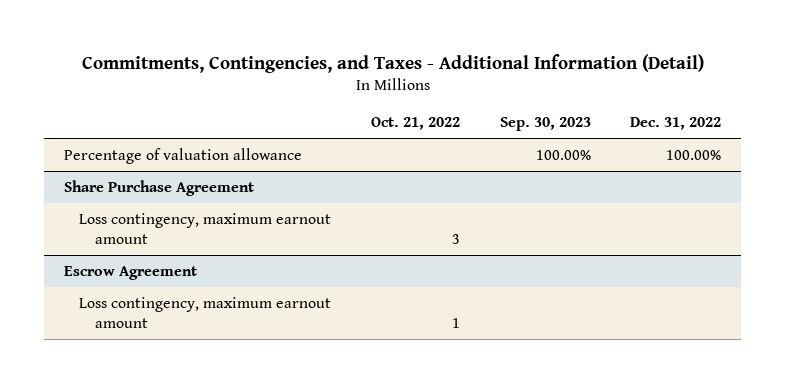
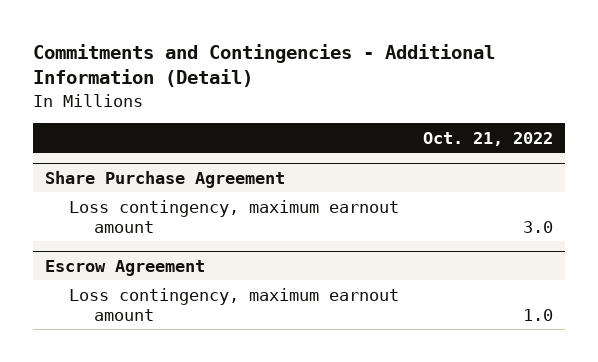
- Commitments, Contingencies, and Taxes - Additional Information (Detail)
+ Commitments and Contingencies - Additional Information (Detail)
- | Oct. 21, 2022 | Sep. 30, 2023 | Dec. 31, 2022
+ | Oct. 21, 2022
- Percentage of valuation allowance | | 100.00% | 100.00%
@ Share Purchase Agreement
- Loss contingency, maximum earnout amount | 3 | |
+ Loss contingency, maximum earnout amount | 3.0
@ Escrow Agreement
- Loss contingency, maximum earnout amount | 1 | |
+ Loss contingency, maximum earnout amount | 1.0

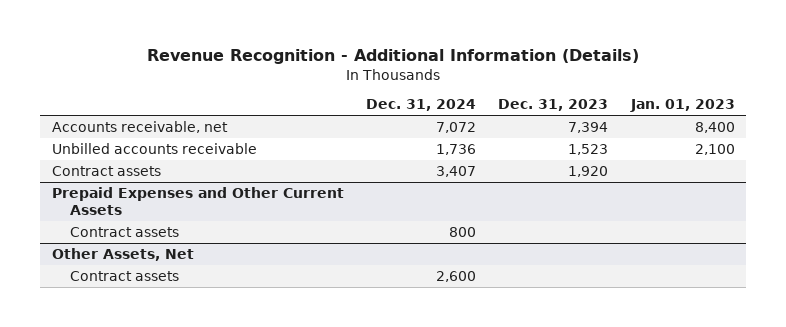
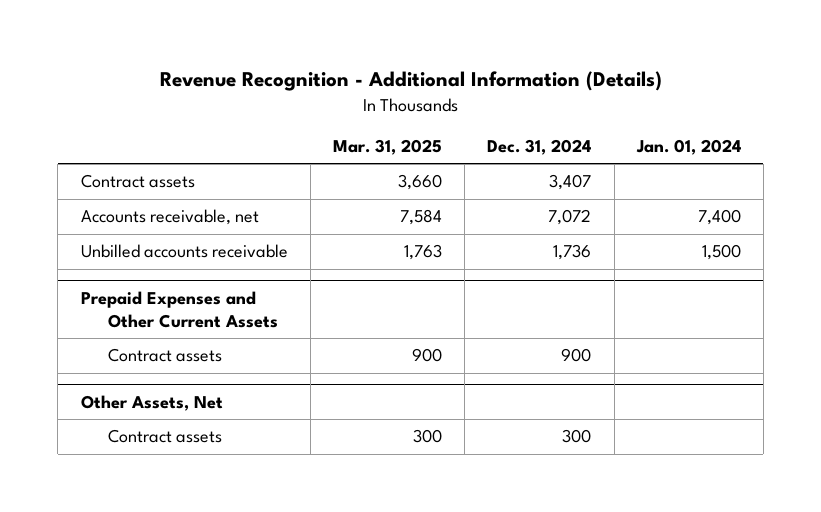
- | Dec. 31, 2024 | Dec. 31, 2023 | Jan. 01, 2023
+ | Mar. 31, 2025 | Dec. 31, 2024 | Jan. 01, 2024
moved up: Contract assets | 3,660 | 3,407 |
@ Prepaid Expenses and Other Current Assets
- Contract assets | 800 | |
+ Contract assets | 900 | 900 |
@ Other Assets, Net
- Contract assets | 2,600 | |
+ Contract assets | 300 | 300 |

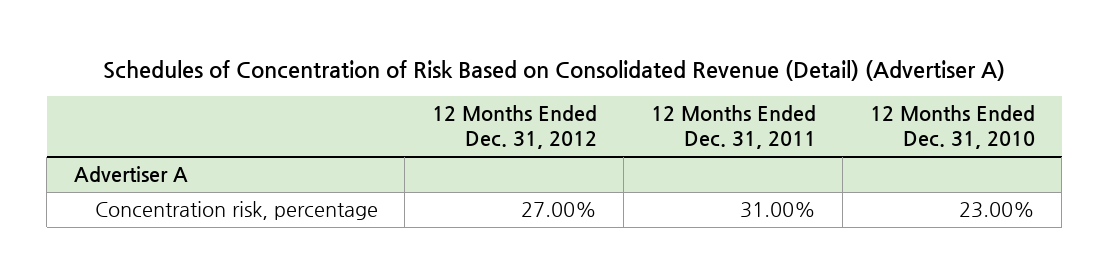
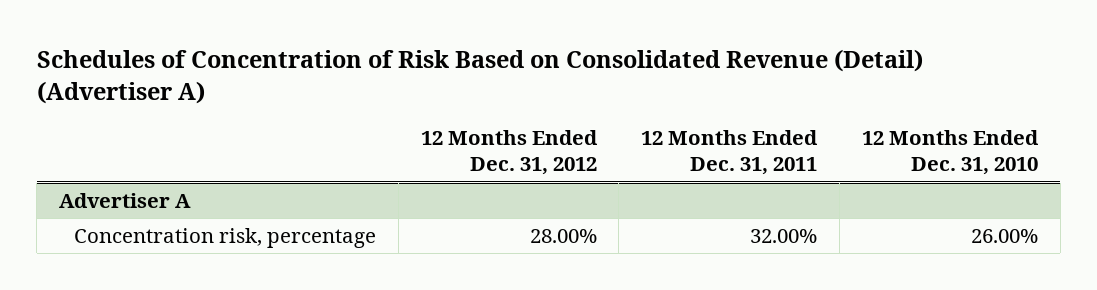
@ Advertiser A
- Concentration risk, percentage | 27.00% | 31.00% | 23.00%
+ Concentration risk, percentage | 28.00% | 32.00% | 26.00%

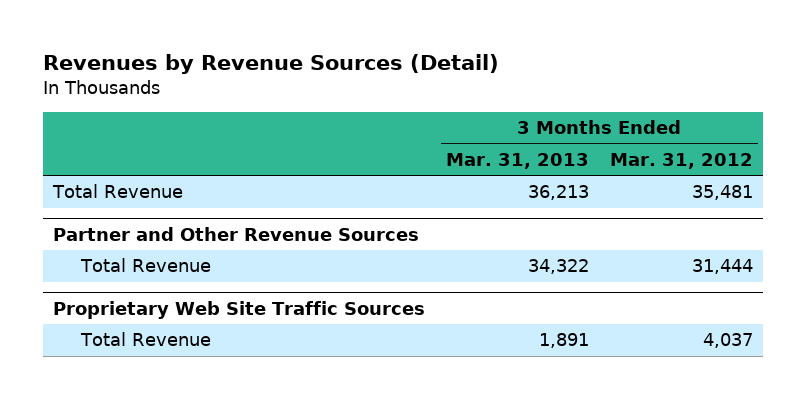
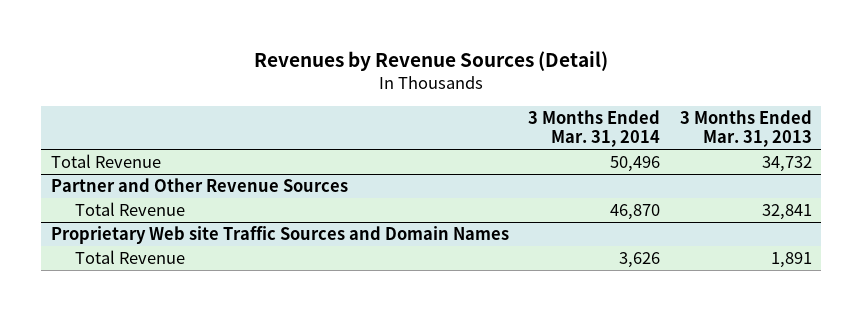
- | 3 Months Ended Mar. 31, 2013 | 3 Months Ended Mar. 31, 2012
+ | 3 Months Ended Mar. 31, 2014 | 3 Months Ended Mar. 31, 2013
- Total Revenue | 36,213 | 35,481
+ Total Revenue | 50,496 | 34,732
@ Partner and Other Revenue Sources
- Total Revenue | 34,322 | 31,444
- Proprietary Web Site Traffic Sources
@ Partner and Other Revenue Sources
+ Total Revenue | 46,870 | 32,841
+ Proprietary Web site Traffic Sources and Domain Names

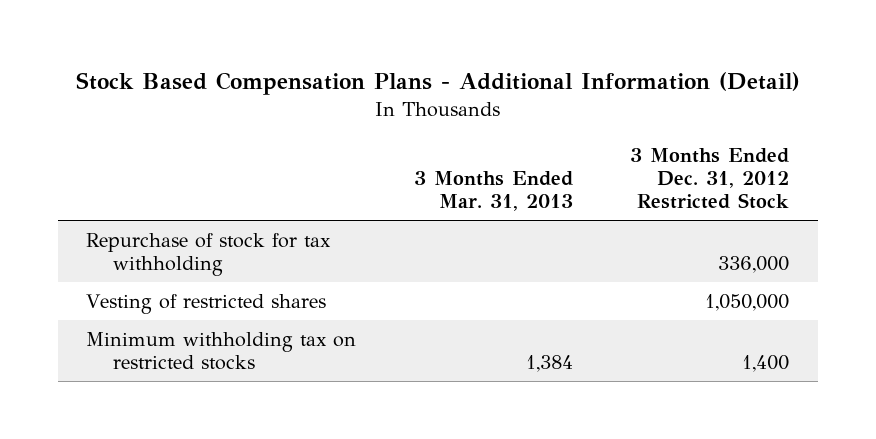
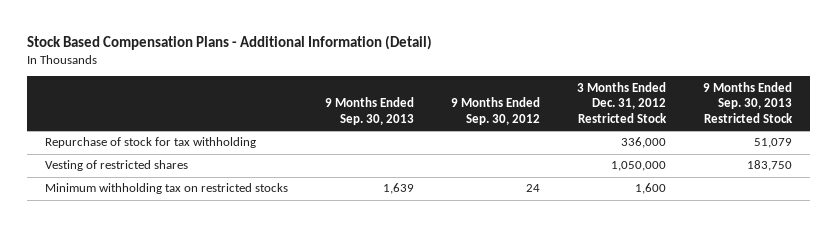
- | 3 Months Ended Mar. 31, 2013 | 3 Months Ended Dec. 31, 2012 Restricted Stock
+ | 9 Months Ended Sep. 30, 2013 | 9 Months Ended Sep. 30, 2012 | 3 Months Ended Dec. 31, 2012 Restricted Stock | 9 Months Ended Sep. 30, 2013 Restricted Stock
- Minimum withholding tax on restricted stocks | 1,384 | 1,400
+ Minimum withholding tax on restricted stocks | 1,639 | 24 | 1,600 |

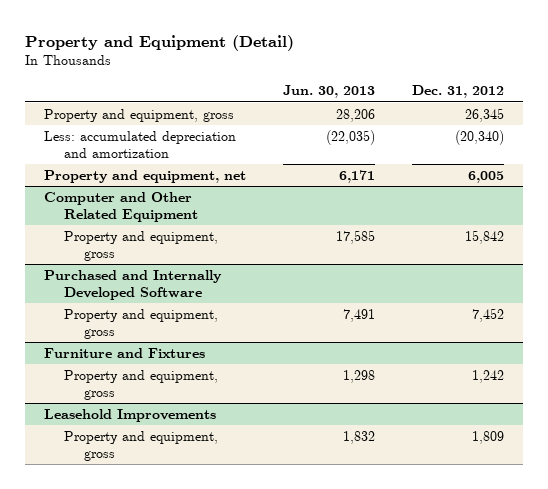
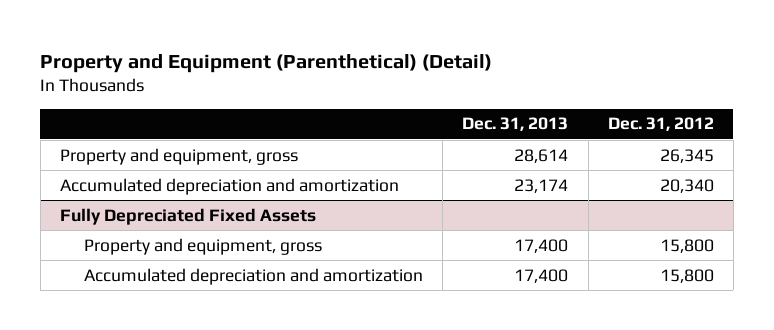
- Property and Equipment (Detail)
+ Property and Equipment (Parenthetical) (Detail)
- | Jun. 30, 2013 | Dec. 31, 2012
+ | Dec. 31, 2013 | Dec. 31, 2012
- Less: accumulated depreciation and amortization | (22,035) | (20,340)
- Property and equipment, net | 6,171 | 6,005
- Computer and Other Related Equipment
- Property and equipment, gross | 17,585 | 15,842
- Purchased and Internally Developed Software
- Property and equipment, gross | 7,491 | 7,452
- Furniture and Fixtures
- Property and equipment, gross | 1,298 | 1,242
- Leasehold Improvements
- Property and equipment, gross | 1,832 | 1,809
+ Accumulated depreciation and amortization | 23,174 | 20,340
+ Fully Depreciated Fixed Assets
+ Property and equipment, gross | 17,400 | 15,800
+ Accumulated depreciation and amortization | 17,400 | 15,800

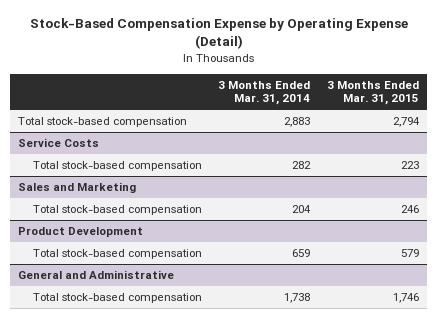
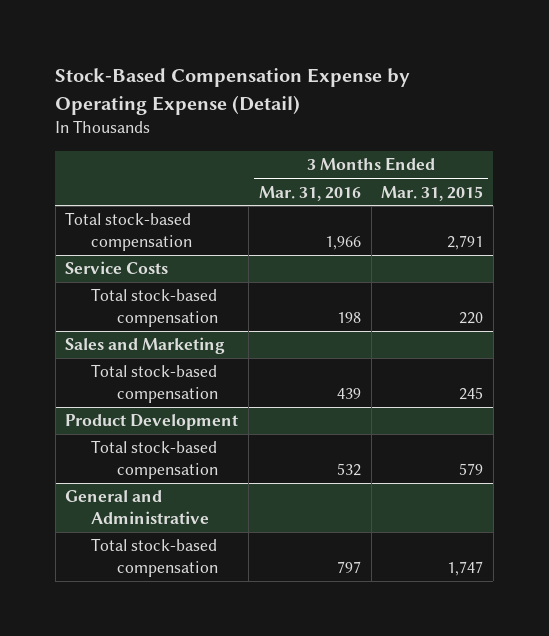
- | 3 Months Ended Mar. 31, 2014 | 3 Months Ended Mar. 31, 2015
+ | 3 Months Ended Mar. 31, 2016 | 3 Months Ended Mar. 31, 2015
- Total stock-based compensation | 2,883 | 2,794
+ Total stock-based compensation | 1,966 | 2,791
@ Service Costs
- Total stock-based compensation | 282 | 223
+ Total stock-based compensation | 198 | 220
@ Sales and Marketing
- Total stock-based compensation | 204 | 246
+ Total stock-based compensation | 439 | 245
@ General and Administrative
- Total stock-based compensation | 1,738 | 1,746
+ Total stock-based compensation | 797 | 1,747

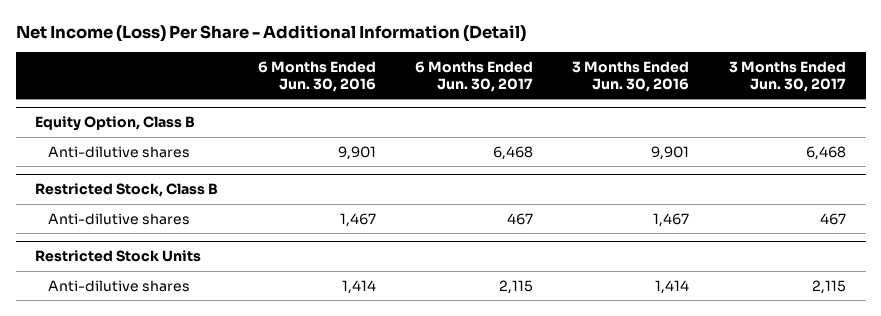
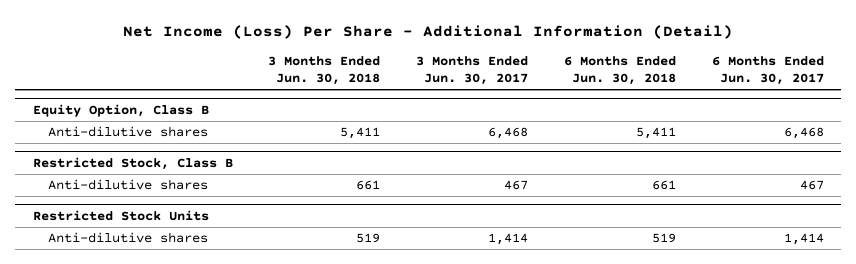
- | 6 Months Ended Jun. 30, 2016 | 6 Months Ended Jun. 30, 2017 | 3 Months Ended Jun. 30, 2016 | 3 Months Ended Jun. 30, 2017
+ | 3 Months Ended Jun. 30, 2018 | 3 Months Ended Jun. 30, 2017 | 6 Months Ended Jun. 30, 2018 | 6 Months Ended Jun. 30, 2017
@ Restricted Stock Units
- Anti-dilutive shares | 1,414 | 2,115 | 1,414 | 2,115
+ Anti-dilutive shares | 519 | 1,414 | 519 | 1,414

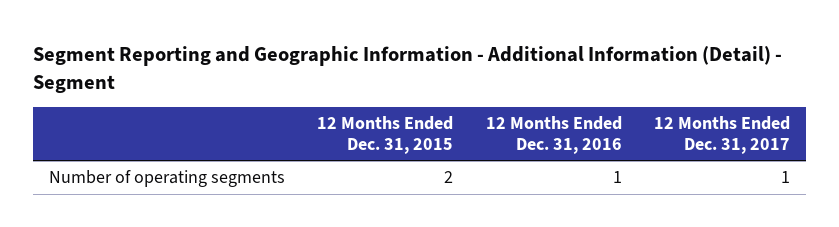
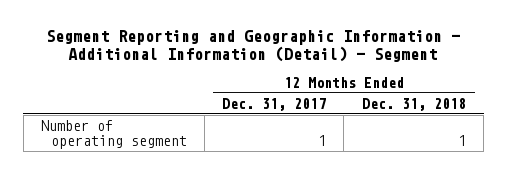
- | 12 Months Ended Dec. 31, 2015 | 12 Months Ended Dec. 31, 2016 | 12 Months Ended Dec. 31, 2017
+ | 12 Months Ended Dec. 31, 2017 | 12 Months Ended Dec. 31, 2018
- Number of operating segments | 2 | 1 | 1
+ Number of operating segment | 1 | 1

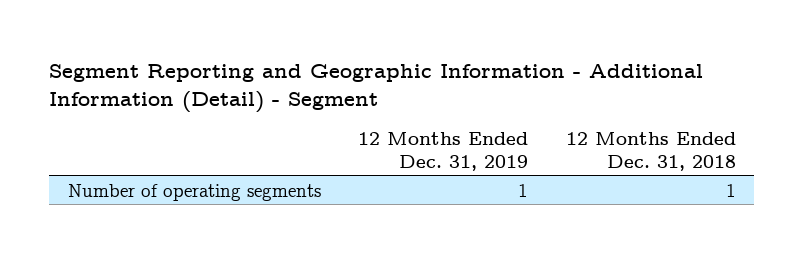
- | 12 Months Ended Dec. 31, 2017 | 12 Months Ended Dec. 31, 2018
+ | 12 Months Ended Dec. 31, 2019 | 12 Months Ended Dec. 31, 2018
- Number of operating segment | 1 | 1
+ Number of operating segments | 1 | 1

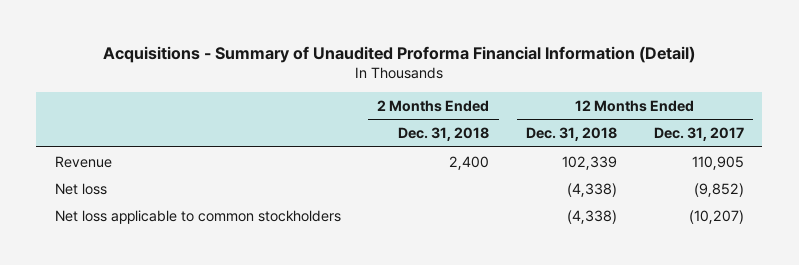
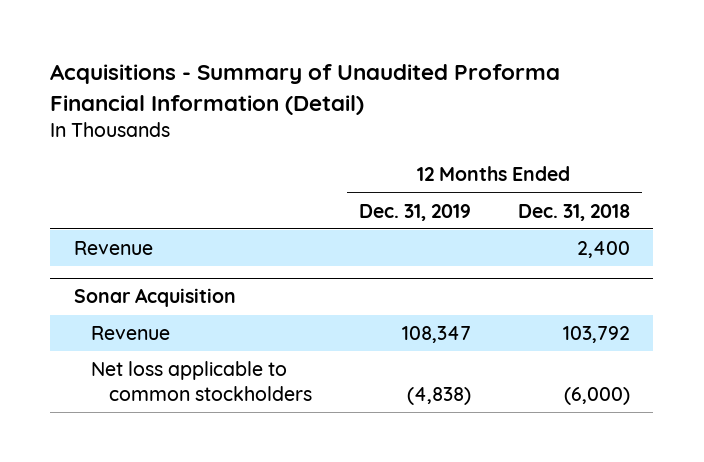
- | 2 Months Ended Dec. 31, 2018 | 12 Months Ended Dec. 31, 2018 | 12 Months Ended Dec. 31, 2017
+ | 12 Months Ended Dec. 31, 2019 | 12 Months Ended Dec. 31, 2018
- Revenue | 2,400 | 102,339 | 110,905
- Net loss | | (4,338) | (9,852)
- Net loss applicable to common stockholders | | (4,338) | (10,207)
+ Revenue | | 2,400
+ Sonar Acquisition
+ Revenue | 108,347 | 103,792
+ Net loss applicable to common stockholders | (4,838) | (6,000)

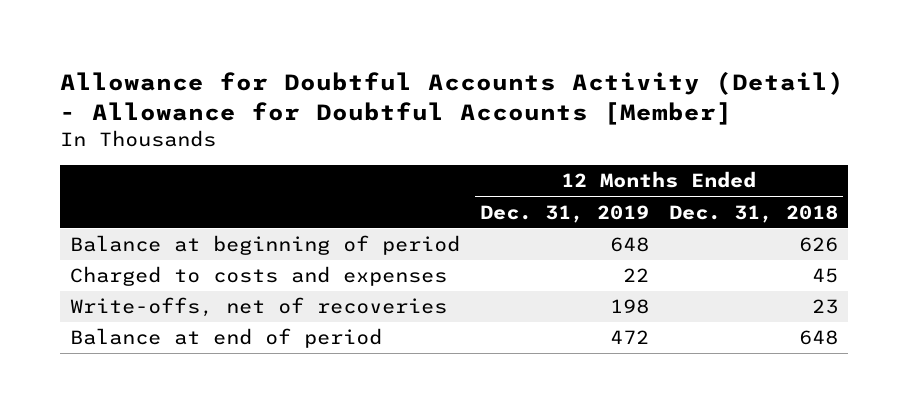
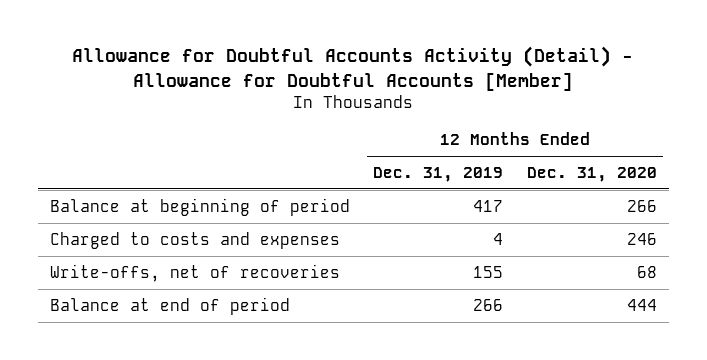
- | 12 Months Ended Dec. 31, 2019 | 12 Months Ended Dec. 31, 2018
+ | 12 Months Ended Dec. 31, 2019 | 12 Months Ended Dec. 31, 2020
- Balance at beginning of period | 648 | 626
- Charged to costs and expenses | 22 | 45
- Write-offs, net of recoveries | 198 | 23
- Balance at end of period | 472 | 648
+ Balance at beginning of period | 417 | 266
+ Charged to costs and expenses | 4 | 246
+ Write-offs, net of recoveries | 155 | 68
+ Balance at end of period | 266 | 444

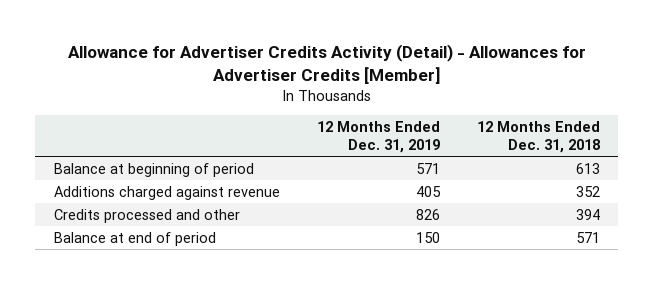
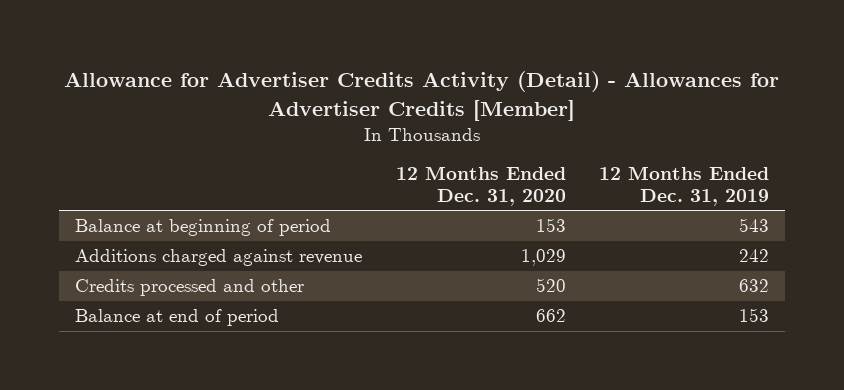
- | 12 Months Ended Dec. 31, 2019 | 12 Months Ended Dec. 31, 2018
+ | 12 Months Ended Dec. 31, 2020 | 12 Months Ended Dec. 31, 2019
- Balance at beginning of period | 571 | 613
- Additions charged against revenue | 405 | 352
- Credits processed and other | 826 | 394
- Balance at end of period | 150 | 571
+ Balance at beginning of period | 153 | 543
+ Additions charged against revenue | 1,029 | 242
+ Credits processed and other | 520 | 632
+ Balance at end of period | 662 | 153

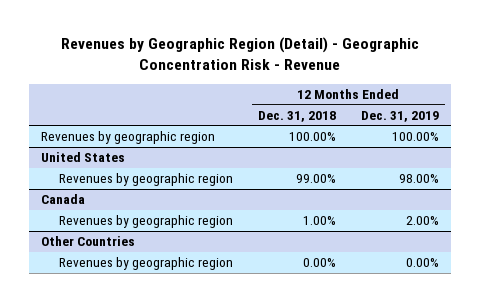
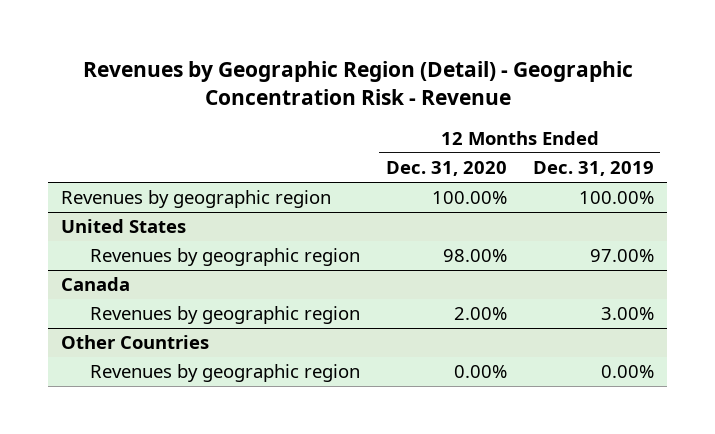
- | 12 Months Ended Dec. 31, 2018 | 12 Months Ended Dec. 31, 2019
+ | 12 Months Ended Dec. 31, 2020 | 12 Months Ended Dec. 31, 2019
@ United States
- Revenues by geographic region | 99.00% | 98.00%
+ Revenues by geographic region | 98.00% | 97.00%
@ Canada
- Revenues by geographic region | 1.00% | 2.00%
+ Revenues by geographic region | 2.00% | 3.00%

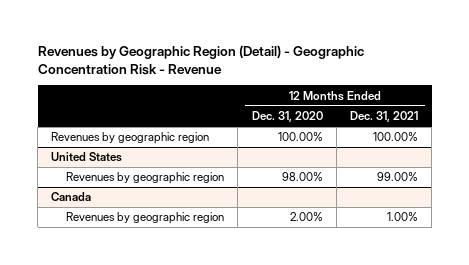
- | 12 Months Ended Dec. 31, 2020 | 12 Months Ended Dec. 31, 2019
+ | 12 Months Ended Dec. 31, 2020 | 12 Months Ended Dec. 31, 2021
- Other Countries
- Revenues by geographic region | 0.00% | 0.00%

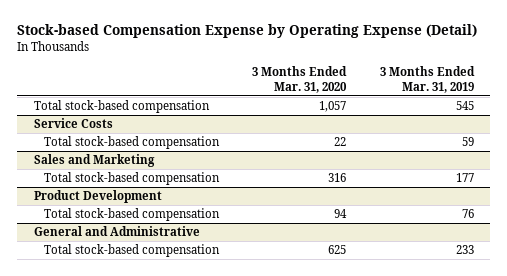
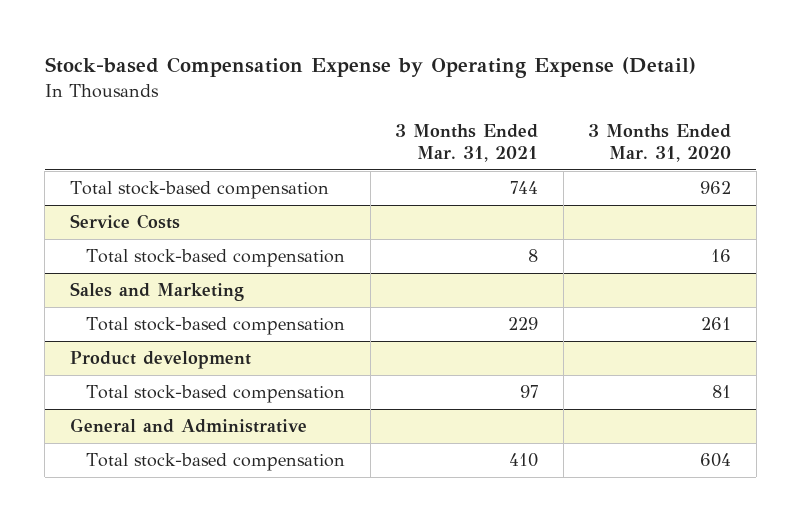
- | 3 Months Ended Mar. 31, 2020 | 3 Months Ended Mar. 31, 2019
+ | 3 Months Ended Mar. 31, 2021 | 3 Months Ended Mar. 31, 2020
- Total stock-based compensation | 1,057 | 545
+ Total stock-based compensation | 744 | 962
@ Service Costs
- Total stock-based compensation | 22 | 59
+ Total stock-based compensation | 8 | 16
@ Sales and Marketing
- Total stock-based compensation | 316 | 177
- Product Development
- Total stock-based compensation | 94 | 76
@ Sales and Marketing
+ Total stock-based compensation | 229 | 261
+ Product development
+ Total stock-based compensation | 97 | 81
@ General and Administrative
- Total stock-based compensation | 625 | 233
+ Total stock-based compensation | 410 | 604

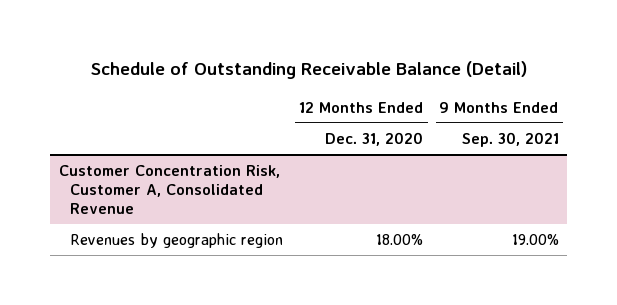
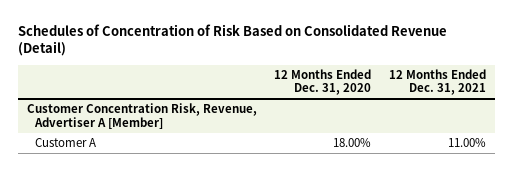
- Schedule of Outstanding Receivable Balance (Detail)
+ Schedules of Concentration of Risk Based on Consolidated Revenue (Detail)
- | 12 Months Ended Dec. 31, 2020 | 9 Months Ended Sep. 30, 2021
+ | 12 Months Ended Dec. 31, 2020 | 12 Months Ended Dec. 31, 2021
- Customer Concentration Risk, Customer A, Consolidated Revenue
- Revenues by geographic region | 18.00% | 19.00%
+ Customer Concentration Risk, Revenue, Advertiser A [Member]
+ Customer A | 18.00% | 11.00%

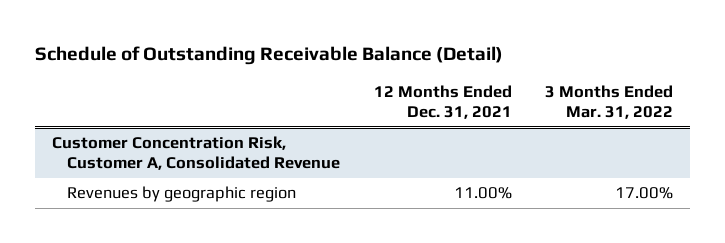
- Schedules of Concentration of Risk Based on Consolidated Revenue (Detail)
+ Schedule of Outstanding Receivable Balance (Detail)
- | 12 Months Ended Dec. 31, 2020 | 12 Months Ended Dec. 31, 2021
+ | 12 Months Ended Dec. 31, 2021 | 3 Months Ended Mar. 31, 2022
- Customer Concentration Risk, Revenue, Advertiser A [Member]
- Customer A | 18.00% | 11.00%
+ Customer Concentration Risk, Customer A, Consolidated Revenue
+ Revenues by geographic region | 11.00% | 17.00%

